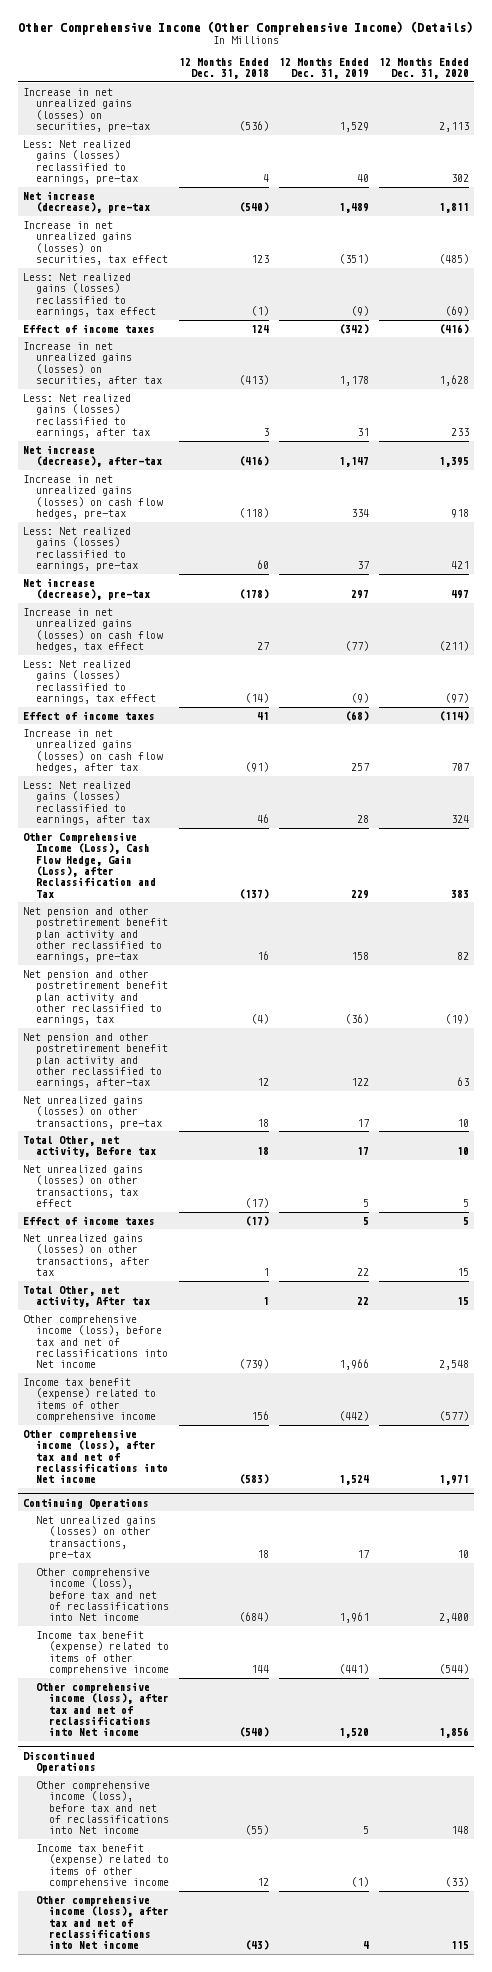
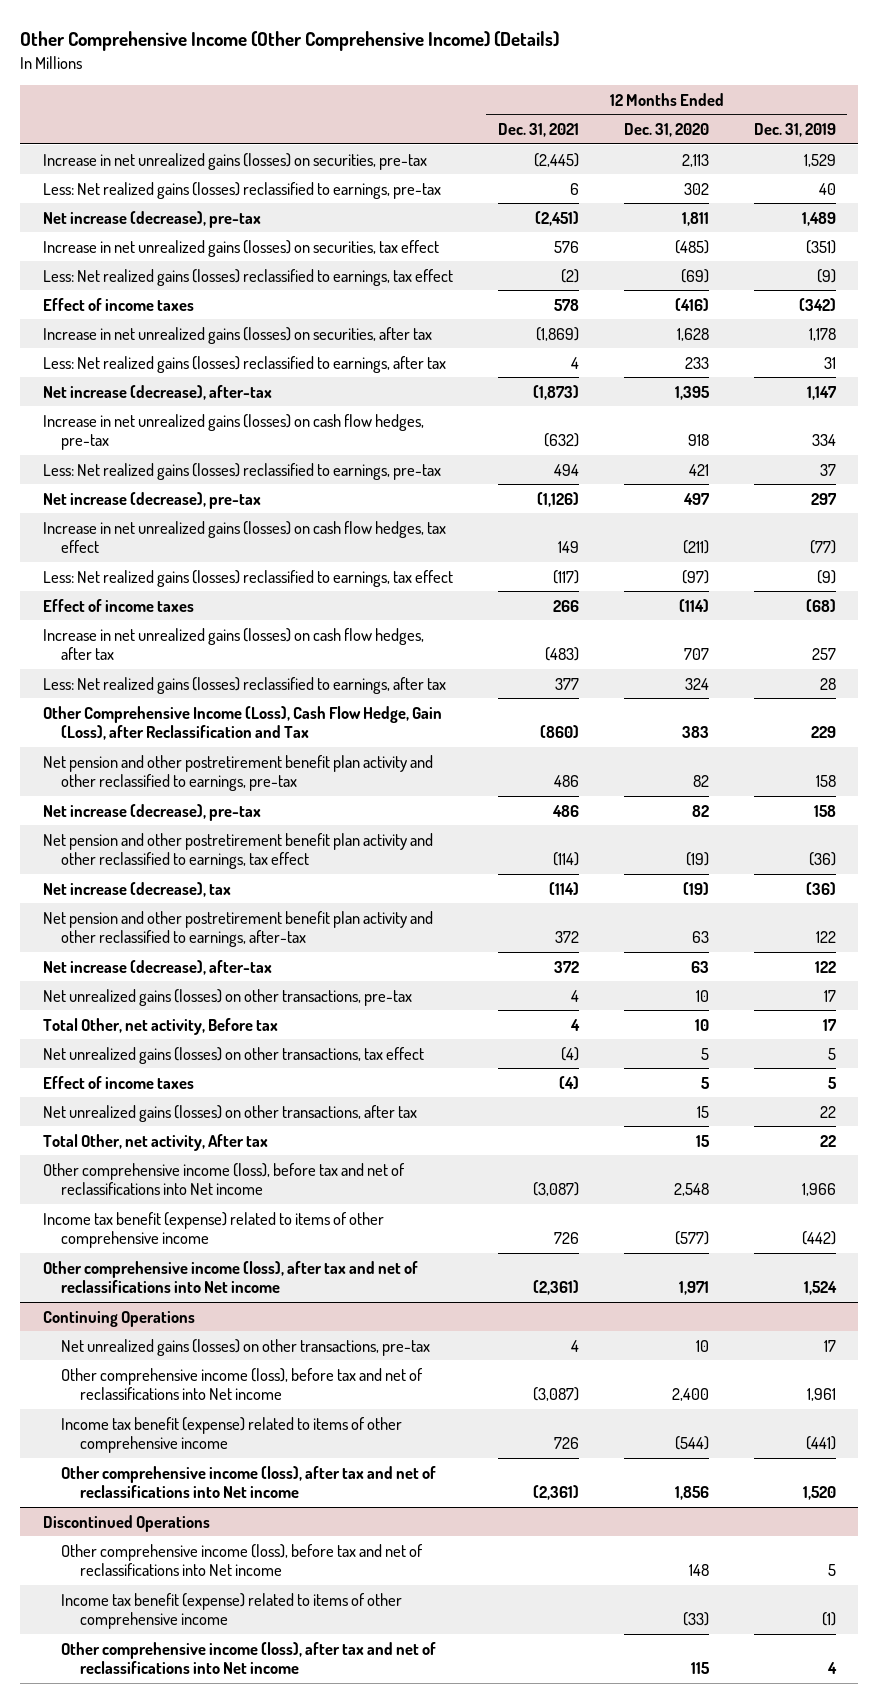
- | 12 Months Ended Dec. 31, 2018 | 12 Months Ended Dec. 31, 2019 | 12 Months Ended Dec. 31, 2020
+ | 12 Months Ended Dec. 31, 2021 | 12 Months Ended Dec. 31, 2020 | 12 Months Ended Dec. 31, 2019
- Net pension and other postretirement benefit plan activity and other reclassified to earnings, tax | (4) | (36) | (19)
+ Net increase (decrease), pre-tax | 486 | 82 | 158
+ Net pension and other postretirement benefit plan activity and other reclassified to earnings, tax effect | (114) | (19) | (36)
+ Net increase (decrease), tax | (114) | (19) | (36)
+ Net increase (decrease), after-tax | 372 | 63 | 122

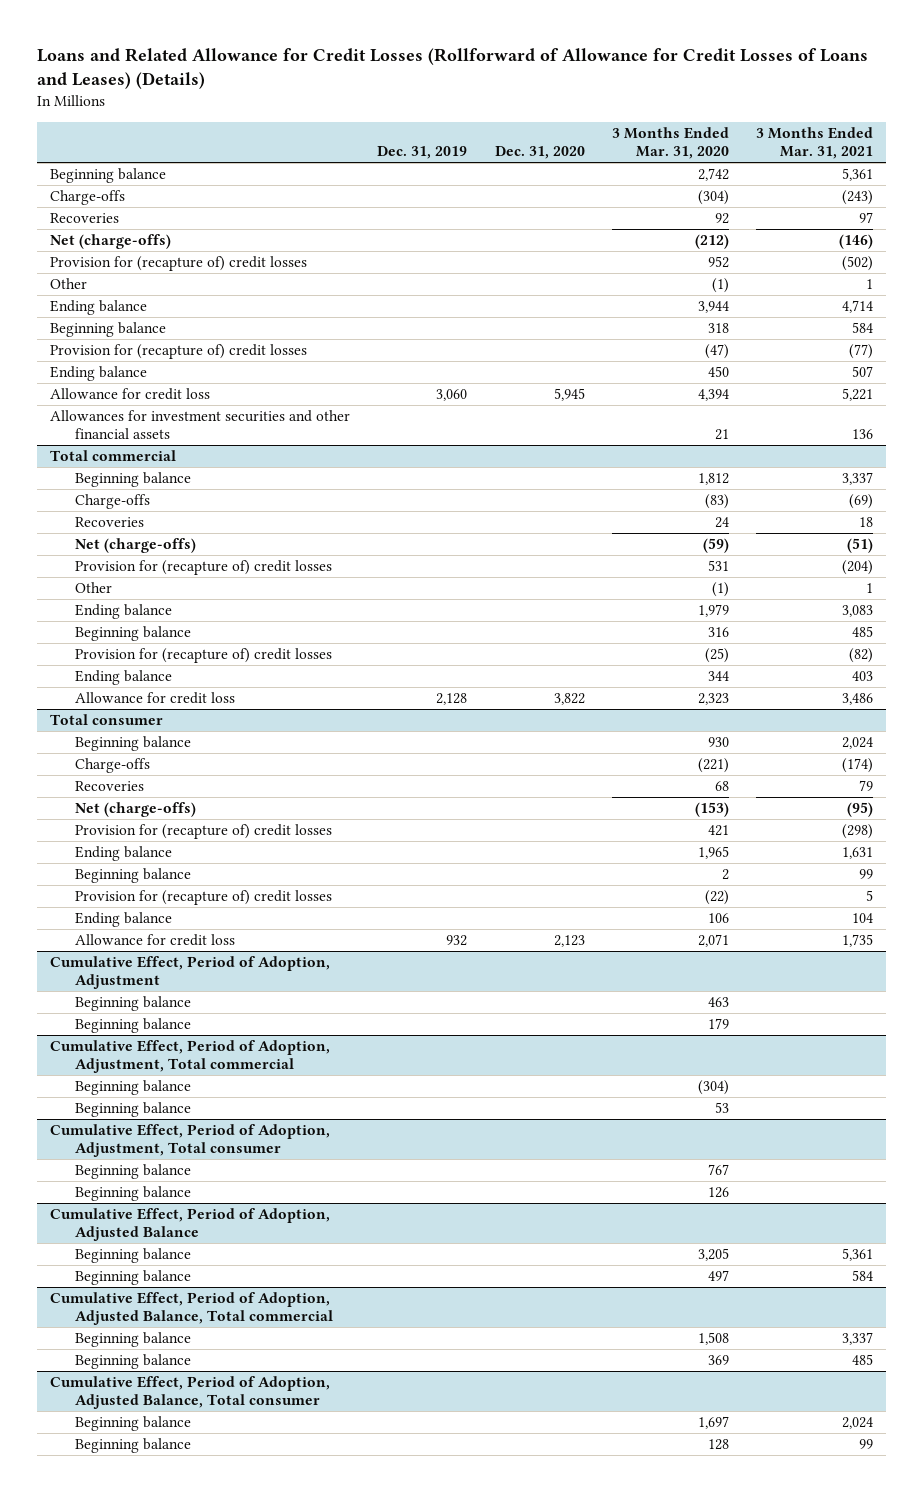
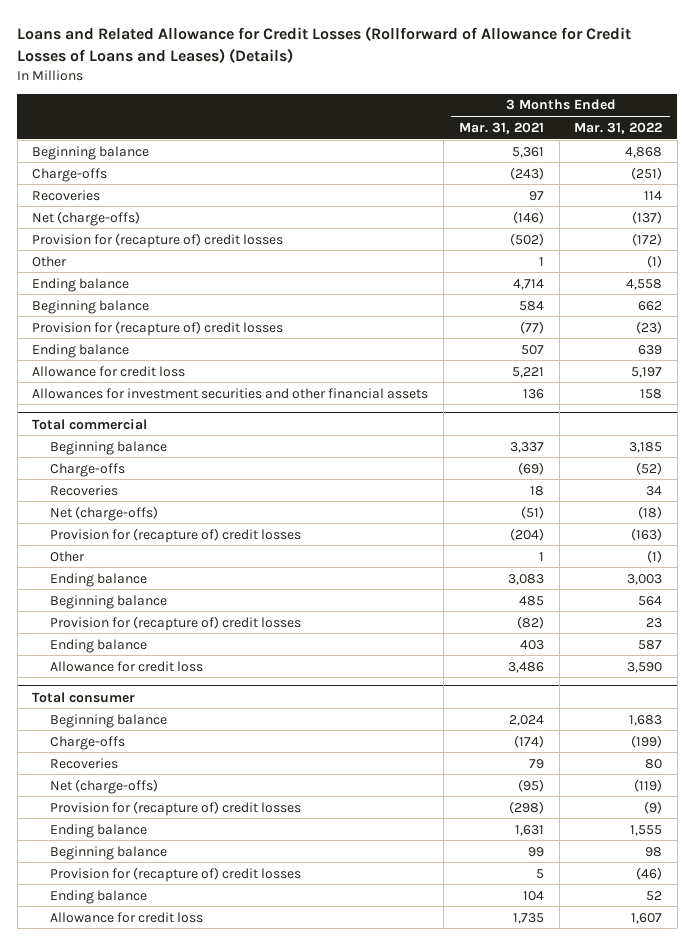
- | Dec. 31, 2019 | Dec. 31, 2020 | 3 Months Ended Mar. 31, 2020 | 3 Months Ended Mar. 31, 2021
+ | 3 Months Ended Mar. 31, 2021 | 3 Months Ended Mar. 31, 2022
- Cumulative Effect, Period of Adoption, Adjustment
- Beginning balance | | | 463 |
- Beginning balance | | | 179 |
- Cumulative Effect, Period of Adoption, Adjustment, Total commercial
- Beginning balance | | | (304) |
- Beginning balance | | | 53 |
- Cumulative Effect, Period of Adoption, Adjustment, Total consumer
- Beginning balance | | | 767 |
- Beginning balance | | | 126 |
- Cumulative Effect, Period of Adoption, Adjusted Balance
- Beginning balance | | | 3,205 | 5,361
- Beginning balance | | | 497 | 584
- Cumulative Effect, Period of Adoption, Adjusted Balance, Total commercial
- Beginning balance | | | 1,508 | 3,337
- Beginning balance | | | 369 | 485
- Cumulative Effect, Period of Adoption, Adjusted Balance, Total consumer
- Beginning balance | | | 1,697 | 2,024
- Beginning balance | | | 128 | 99

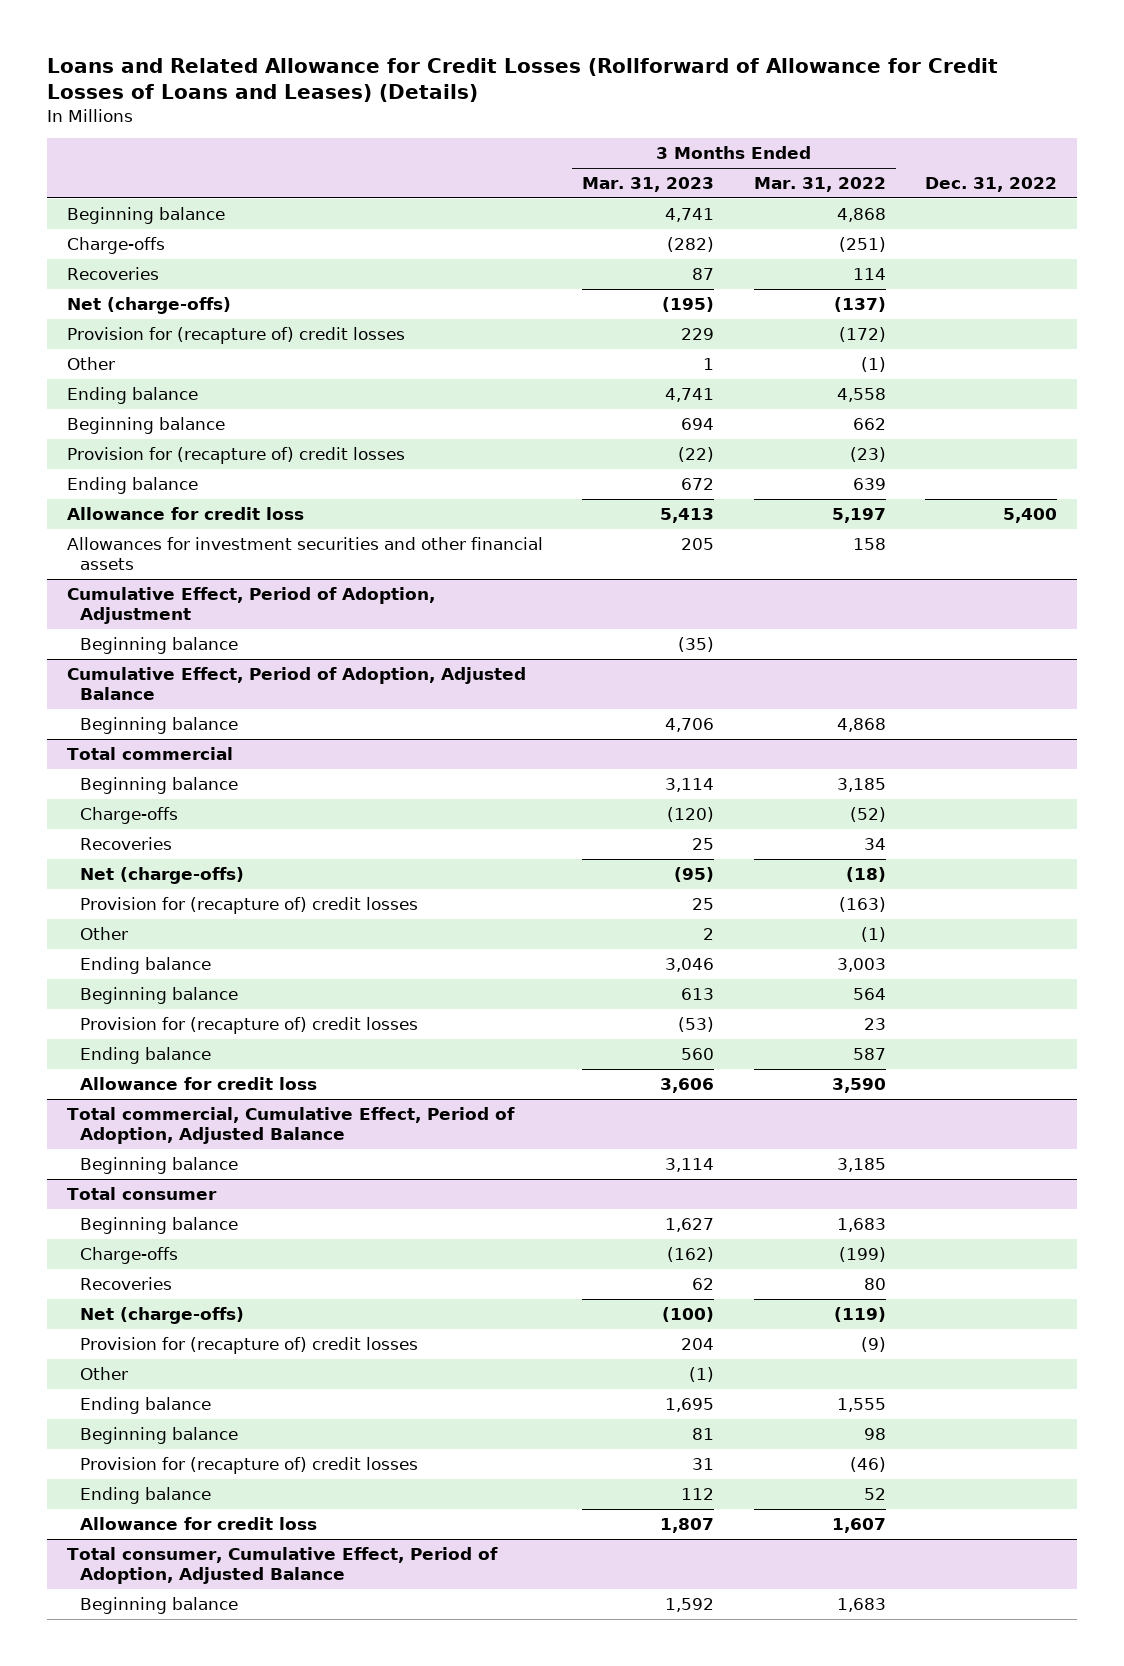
- | 3 Months Ended Mar. 31, 2021 | 3 Months Ended Mar. 31, 2022
+ | 3 Months Ended Mar. 31, 2023 | 3 Months Ended Mar. 31, 2022 | Dec. 31, 2022
+ Cumulative Effect, Period of Adoption, Adjustment
+ Beginning balance | (35) | |
+ Cumulative Effect, Period of Adoption, Adjusted Balance
+ Beginning balance | 4,706 | 4,868 |
+ Total commercial, Cumulative Effect, Period of Adoption, Adjusted Balance
+ Beginning balance | 3,114 | 3,185 |
@ Total consumer
+ Other | (1) | |
+ Total consumer, Cumulative Effect, Period of Adoption, Adjusted Balance
+ Beginning balance | 1,592 | 1,683 |

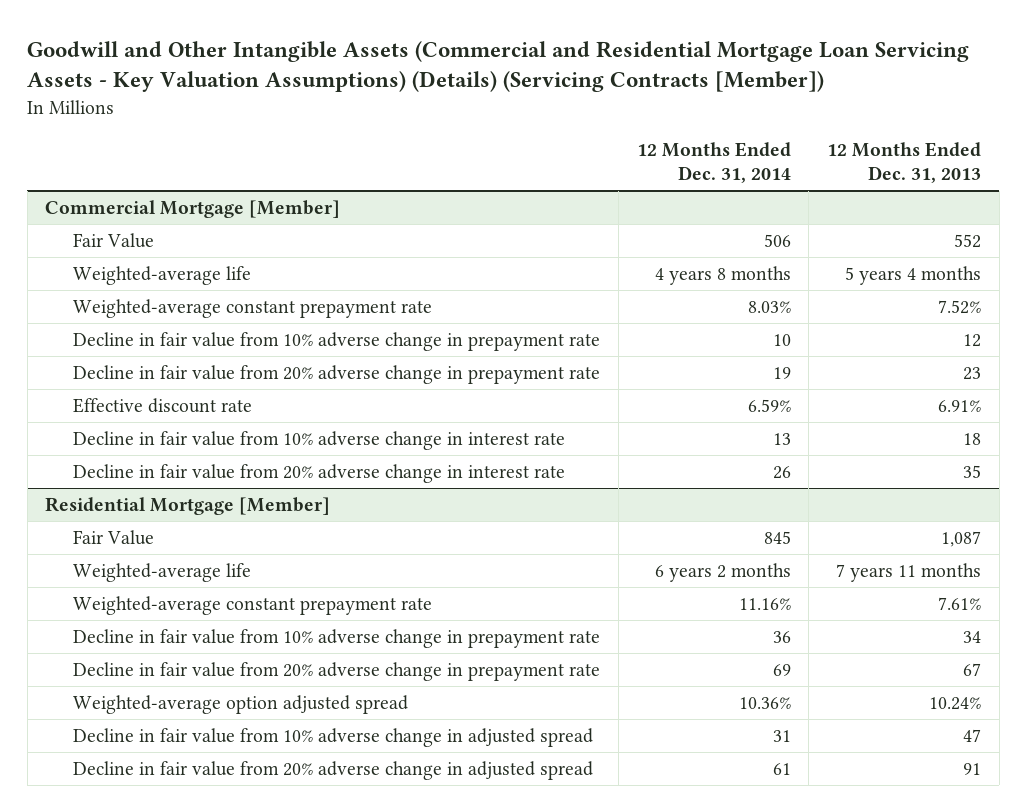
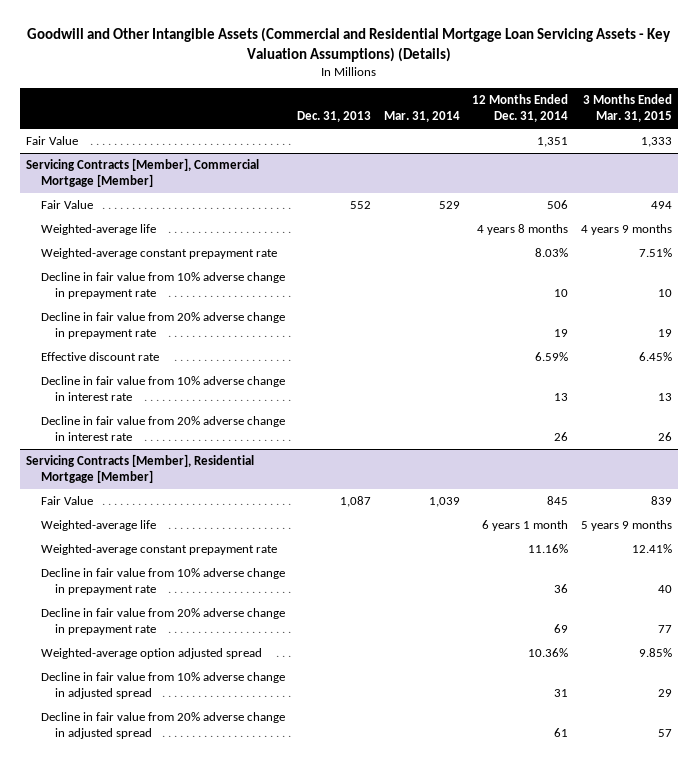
- Goodwill and Other Intangible Assets (Commercial and Residential Mortgage Loan Servicing Assets - Key Valuation Assumptions) (Details) (Servicing Contracts [Member])
+ Goodwill and Other Intangible Assets (Commercial and Residential Mortgage Loan Servicing Assets - Key Valuation Assumptions) (Details)
- | 12 Months Ended Dec. 31, 2014 | 12 Months Ended Dec. 31, 2013
+ | Dec. 31, 2013 | Mar. 31, 2014 | 12 Months Ended Dec. 31, 2014 | 3 Months Ended Mar. 31, 2015
- Commercial Mortgage [Member]
+ Fair Value | | | 1,351 | 1,333
+ Servicing Contracts [Member], Commercial Mortgage [Member]
- Residential Mortgage [Member]
+ Servicing Contracts [Member], Residential Mortgage [Member]
- Weighted-average life | 6 years 2 months | 7 years 11 months
+ Weighted-average life | | | 6 years 1 month | 5 years 9 months

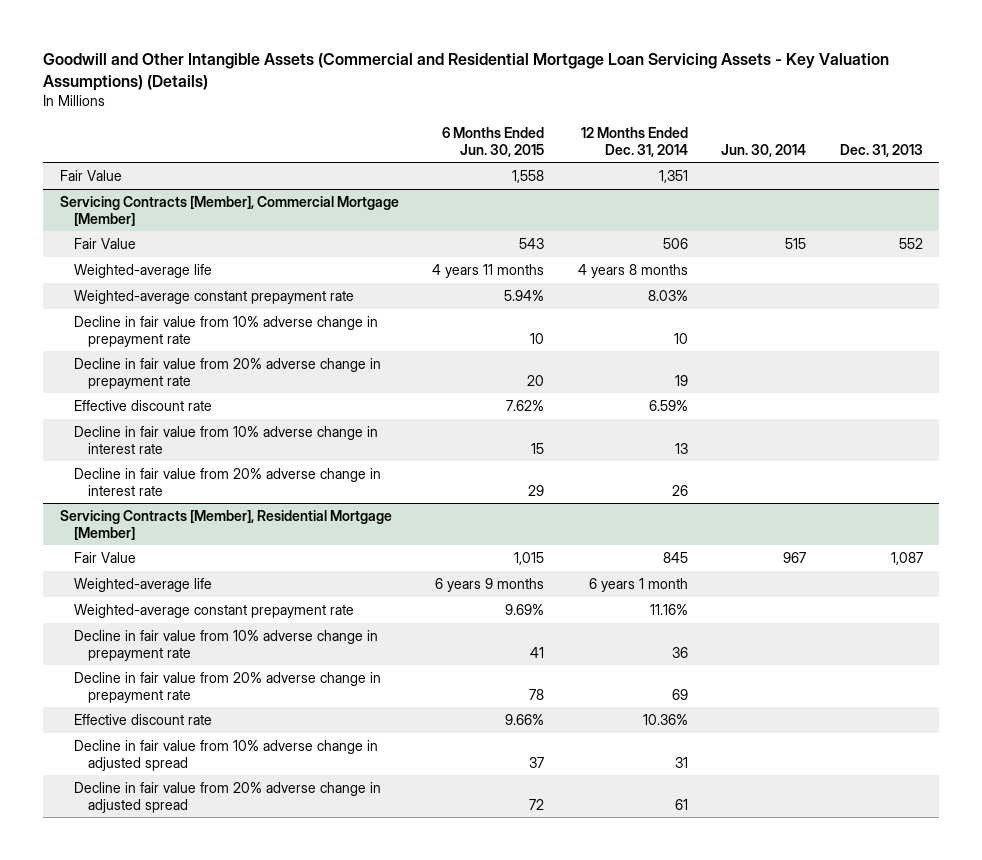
- | Dec. 31, 2013 | Mar. 31, 2014 | 12 Months Ended Dec. 31, 2014 | 3 Months Ended Mar. 31, 2015
+ | 6 Months Ended Jun. 30, 2015 | 12 Months Ended Dec. 31, 2014 | Jun. 30, 2014 | Dec. 31, 2013
@ Servicing Contracts [Member], Residential Mortgage [Member]
- Weighted-average option adjusted spread | | | 10.36% | 9.85%
+ Effective discount rate | 9.66% | 10.36% | |

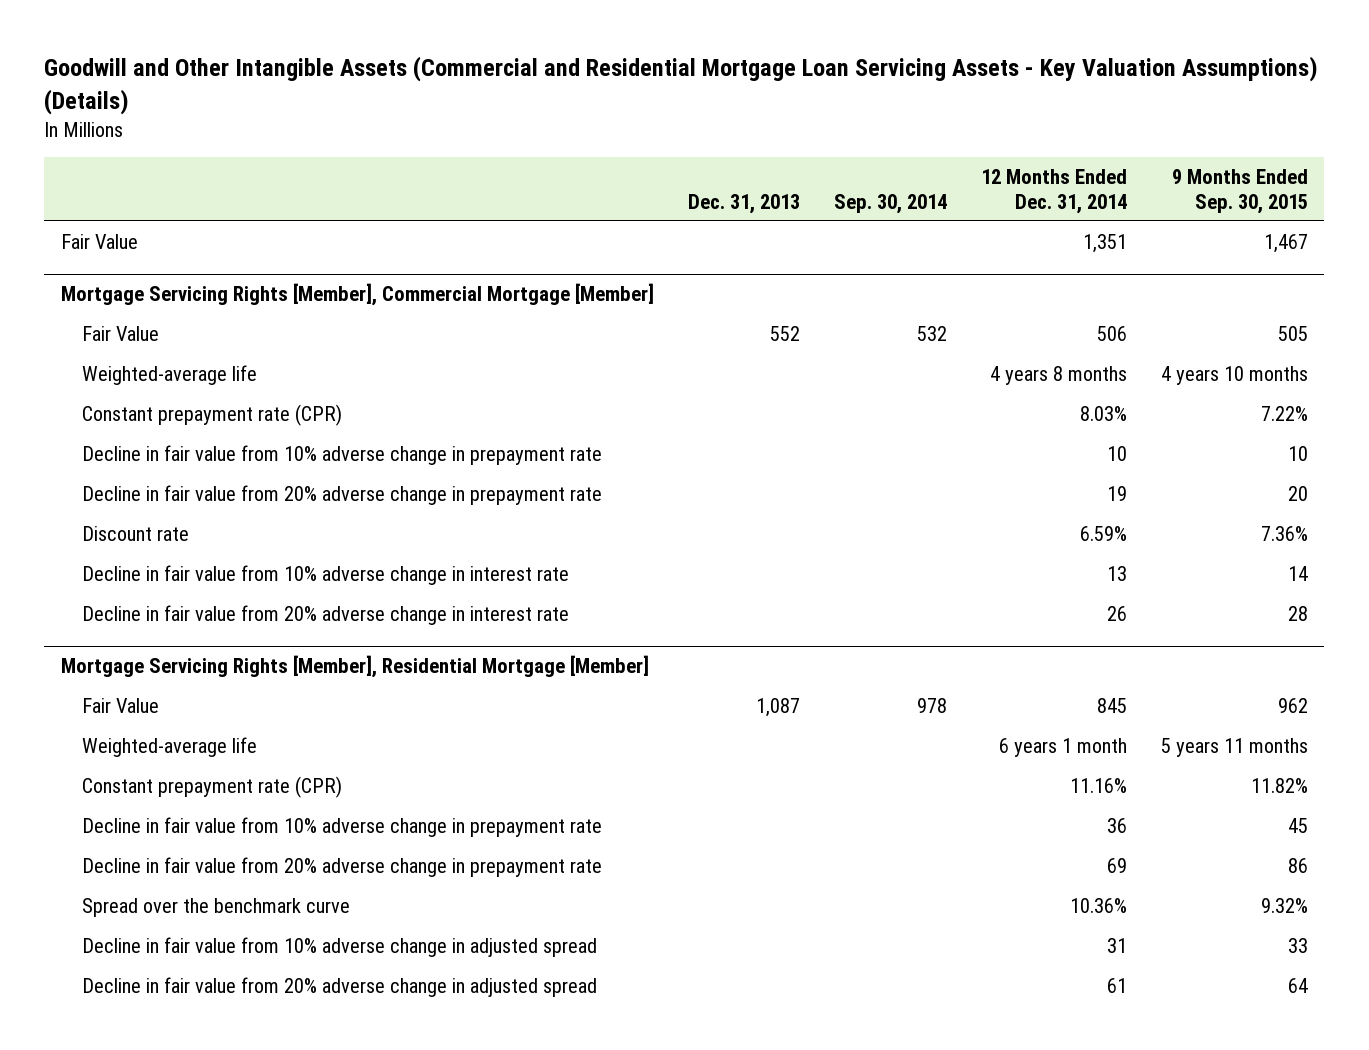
- | 6 Months Ended Jun. 30, 2015 | 12 Months Ended Dec. 31, 2014 | Jun. 30, 2014 | Dec. 31, 2013
+ | Dec. 31, 2013 | Sep. 30, 2014 | 12 Months Ended Dec. 31, 2014 | 9 Months Ended Sep. 30, 2015
- Servicing Contracts [Member], Commercial Mortgage [Member]
+ Mortgage Servicing Rights [Member], Commercial Mortgage [Member]
- Weighted-average constant prepayment rate | 5.94% | 8.03% | |
+ Constant prepayment rate (CPR) | | | 8.03% | 7.22%
- Effective discount rate | 7.62% | 6.59% | |
+ Discount rate | | | 6.59% | 7.36%
- Servicing Contracts [Member], Residential Mortgage [Member]
+ Mortgage Servicing Rights [Member], Residential Mortgage [Member]
- Weighted-average constant prepayment rate | 9.69% | 11.16% | |
+ Constant prepayment rate (CPR) | | | 11.16% | 11.82%
- Effective discount rate | 9.66% | 10.36% | |
+ Spread over the benchmark curve | | | 10.36% | 9.32%

